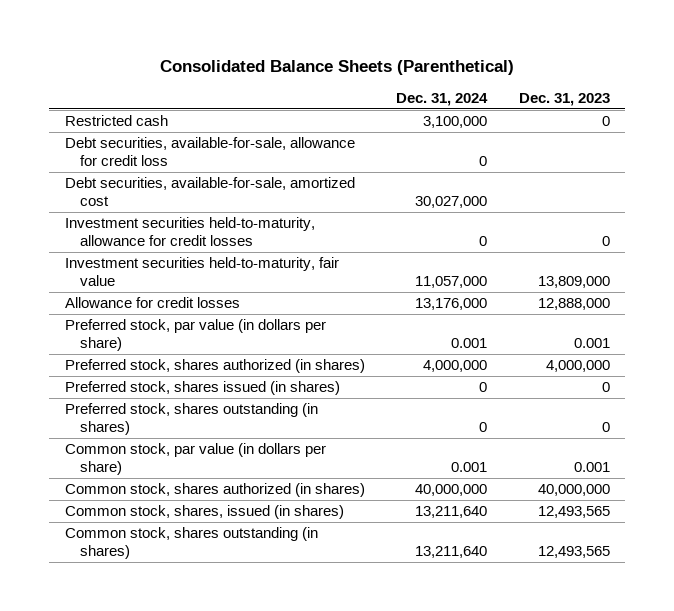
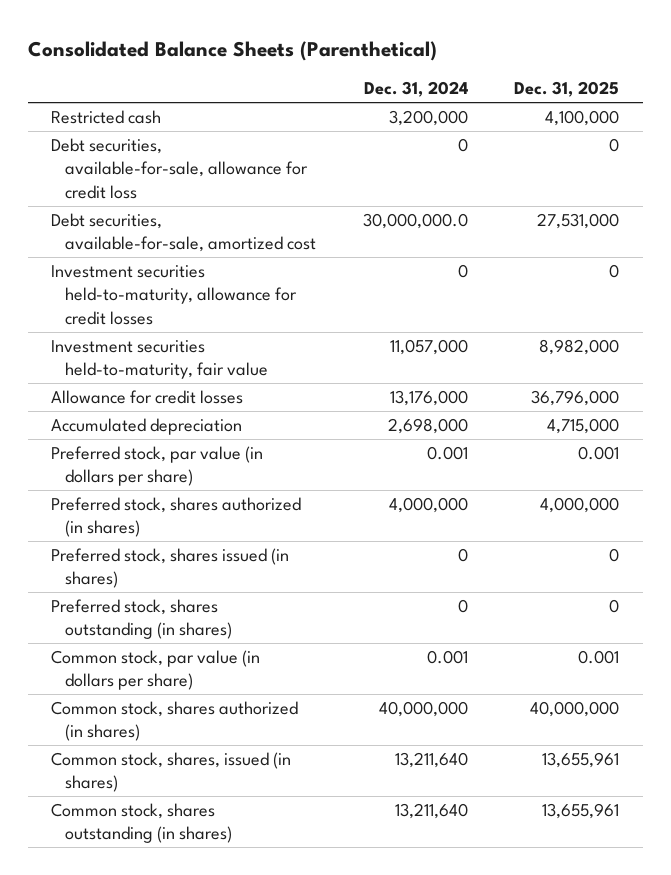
- | Dec. 31, 2024 | Dec. 31, 2023
+ | Dec. 31, 2024 | Dec. 31, 2025
- Restricted cash | 3,100,000 | 0
+ Restricted cash | 3,200,000 | 4,100,000
- Debt securities, available-for-sale, amortized cost | 30,027,000 |
+ Debt securities, available-for-sale, amortized cost | 30,000,000.0 | 27,531,000
+ Accumulated depreciation | 2,698,000 | 4,715,000

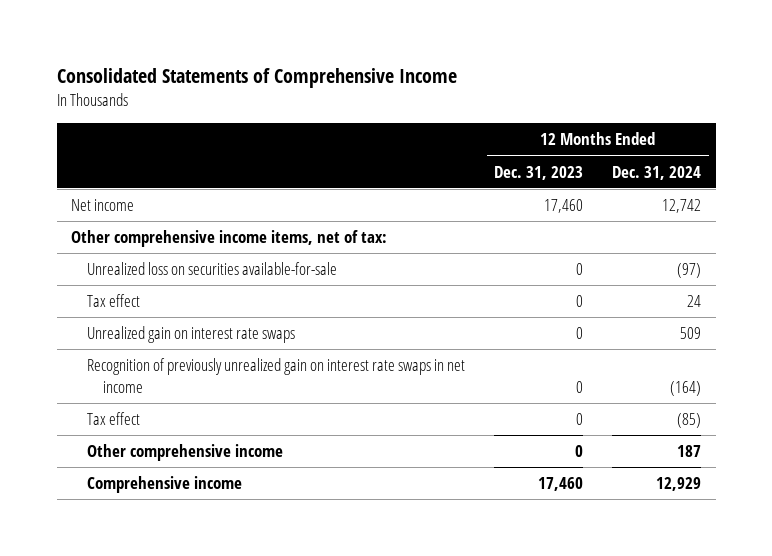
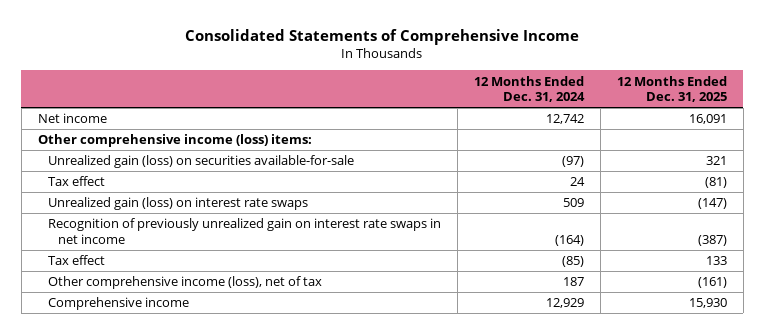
- | 12 Months Ended Dec. 31, 2023 | 12 Months Ended Dec. 31, 2024
+ | 12 Months Ended Dec. 31, 2024 | 12 Months Ended Dec. 31, 2025
- Other comprehensive income items, net of tax:
- Unrealized loss on securities available-for-sale | 0 | (97)
+ Other comprehensive income (loss) items:
+ Unrealized gain (loss) on securities available-for-sale | (97) | 321
- Unrealized gain on interest rate swaps | 0 | 509
+ Unrealized gain (loss) on interest rate swaps | 509 | (147)
- Other comprehensive income | 0 | 187
+ Other comprehensive income (loss), net of tax | 187 | (161)

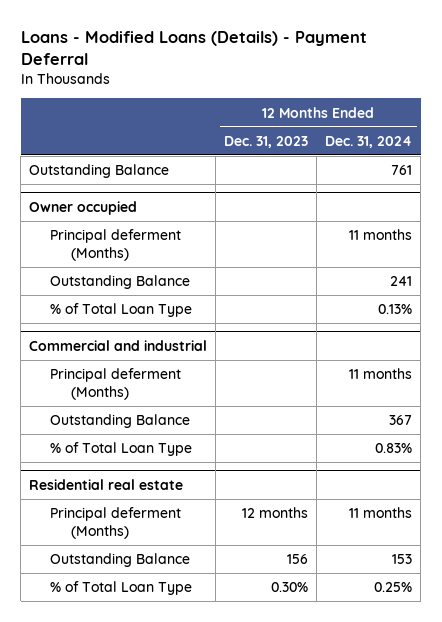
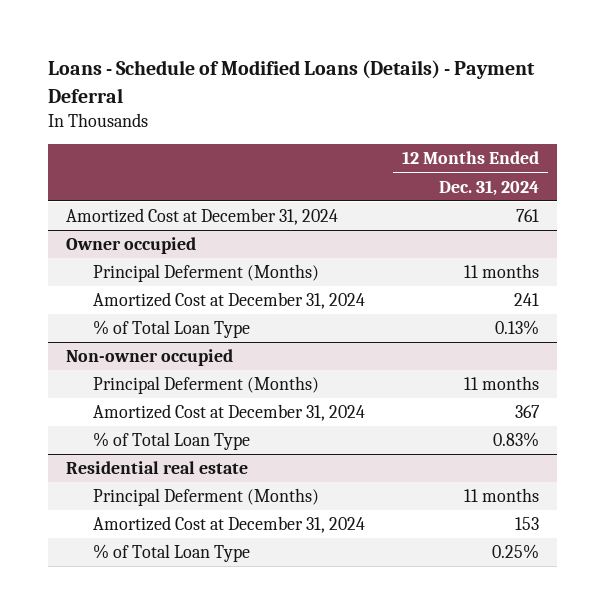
- Loans - Modified Loans (Details) - Payment Deferral
+ Loans - Schedule of Modified Loans (Details) - Payment Deferral
- | 12 Months Ended Dec. 31, 2023 | 12 Months Ended Dec. 31, 2024
+ | 12 Months Ended Dec. 31, 2024
- Outstanding Balance | | 761
+ Amortized Cost at December 31, 2024 | 761
@ Owner occupied
- Principal deferment (Months) | | 11 months
- Outstanding Balance | | 241
+ Principal Deferment (Months) | 11 months
+ Amortized Cost at December 31, 2024 | 241
- Commercial and industrial
- Principal deferment (Months) | | 11 months
- Outstanding Balance | | 367
+ Non-owner occupied
+ Principal Deferment (Months) | 11 months
+ Amortized Cost at December 31, 2024 | 367
@ Residential real estate
- Principal deferment (Months) | 12 months | 11 months
- Outstanding Balance | 156 | 153
+ Principal Deferment (Months) | 11 months
+ Amortized Cost at December 31, 2024 | 153

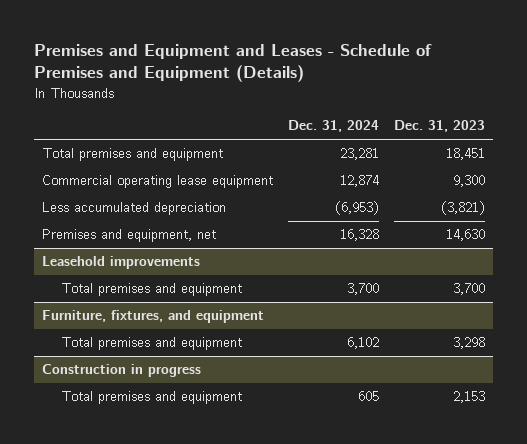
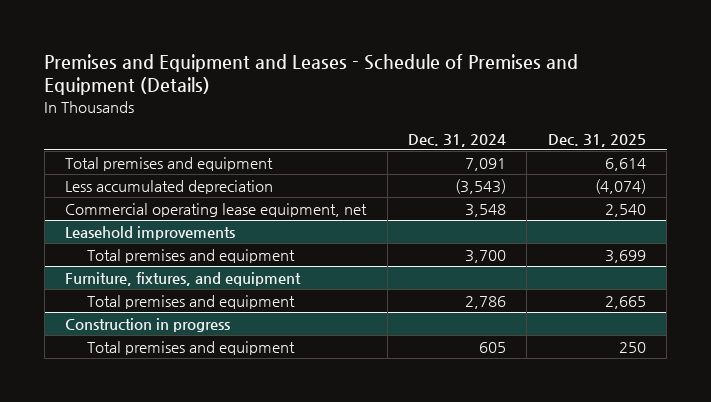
- | Dec. 31, 2024 | Dec. 31, 2023
+ | Dec. 31, 2024 | Dec. 31, 2025
- Total premises and equipment | 23,281 | 18,451
- Commercial operating lease equipment | 12,874 | 9,300
- Less accumulated depreciation | (6,953) | (3,821)
- Premises and equipment, net | 16,328 | 14,630
+ Total premises and equipment | 7,091 | 6,614
+ Less accumulated depreciation | (3,543) | (4,074)
+ Commercial operating lease equipment, net | 3,548 | 2,540
@ Furniture, fixtures, and equipment
- Total premises and equipment | 6,102 | 3,298
+ Total premises and equipment | 2,786 | 2,665

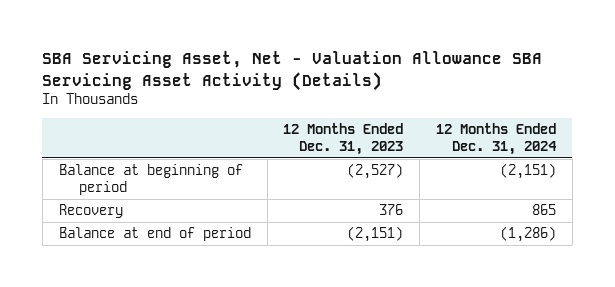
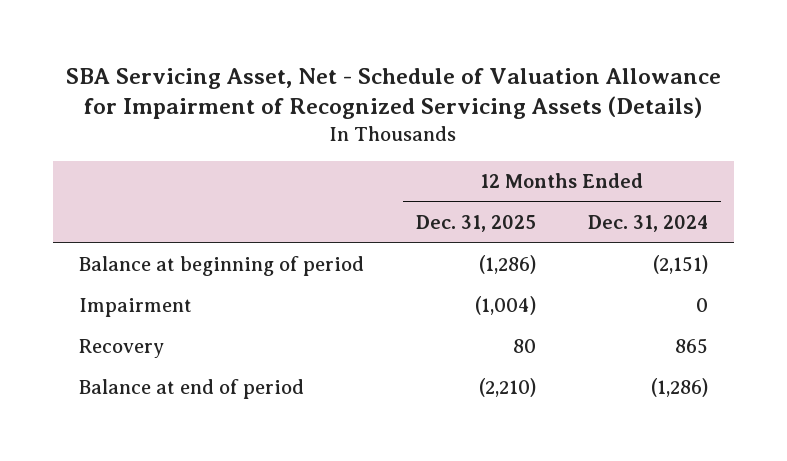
- SBA Servicing Asset, Net - Valuation Allowance SBA Servicing Asset Activity (Details)
+ SBA Servicing Asset, Net - Schedule of Valuation Allowance for Impairment of Recognized Servicing Assets (Details)
- | 12 Months Ended Dec. 31, 2023 | 12 Months Ended Dec. 31, 2024
+ | 12 Months Ended Dec. 31, 2025 | 12 Months Ended Dec. 31, 2024
+ Impairment | (1,004) | 0

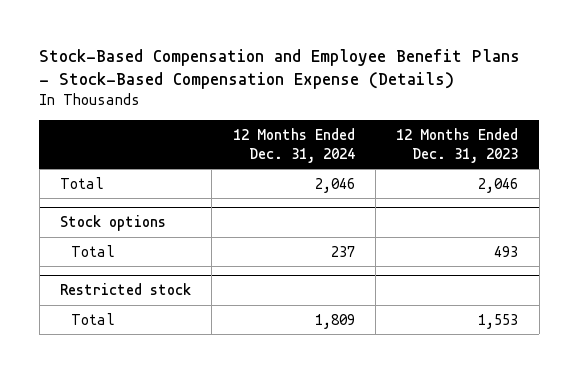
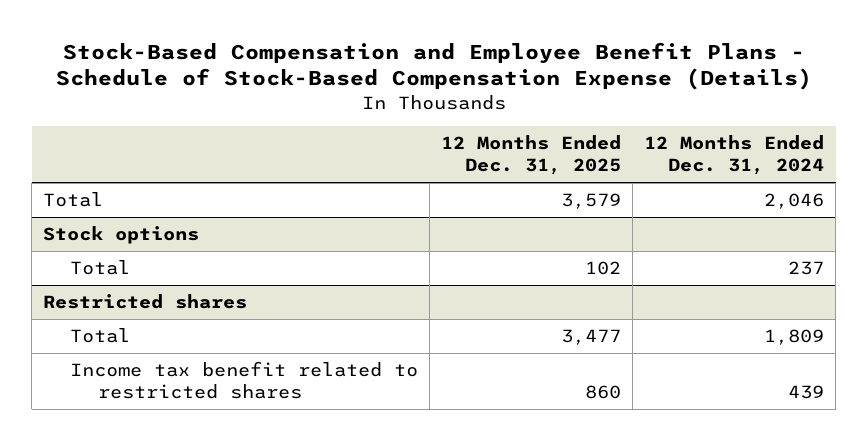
- Stock-Based Compensation and Employee Benefit Plans - Stock-Based Compensation Expense (Details)
+ Stock-Based Compensation and Employee Benefit Plans - Schedule of Stock-Based Compensation Expense (Details)
- | 12 Months Ended Dec. 31, 2024 | 12 Months Ended Dec. 31, 2023
+ | 12 Months Ended Dec. 31, 2025 | 12 Months Ended Dec. 31, 2024
- Restricted stock
+ Restricted shares
+ Income tax benefit related to restricted shares | 860 | 439

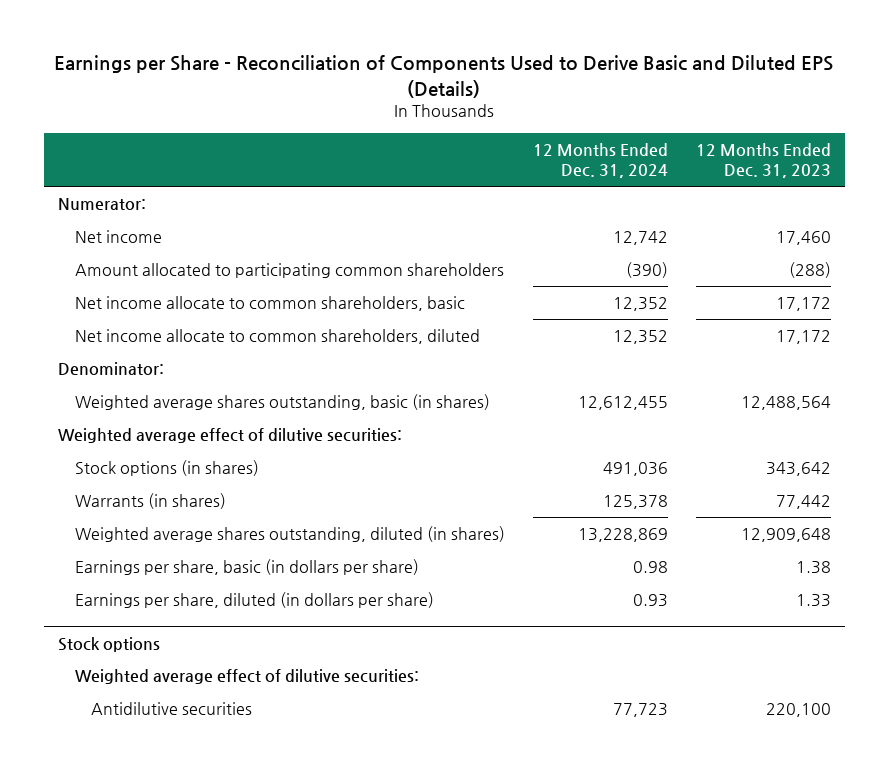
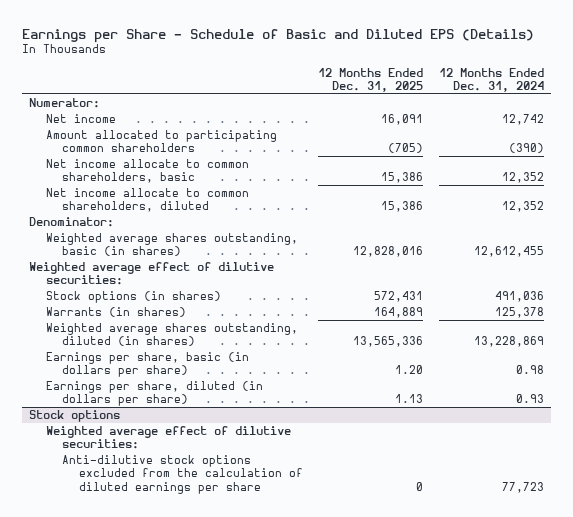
- Earnings per Share - Reconciliation of Components Used to Derive Basic and Diluted EPS (Details)
+ Earnings per Share - Schedule of Basic and Diluted EPS (Details)
- | 12 Months Ended Dec. 31, 2024 | 12 Months Ended Dec. 31, 2023
+ | 12 Months Ended Dec. 31, 2025 | 12 Months Ended Dec. 31, 2024
@ Stock options
- Antidilutive securities | 77,723 | 220,100
+ Anti-dilutive stock options excluded from the calculation of diluted earnings per share | 0 | 77,723

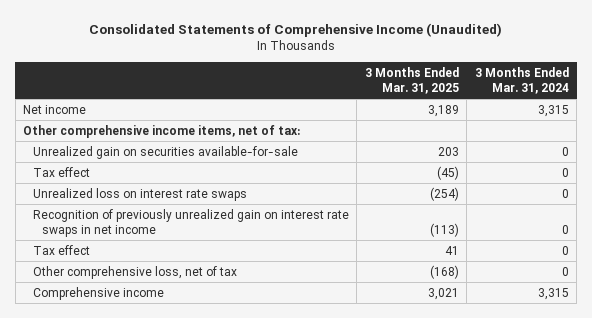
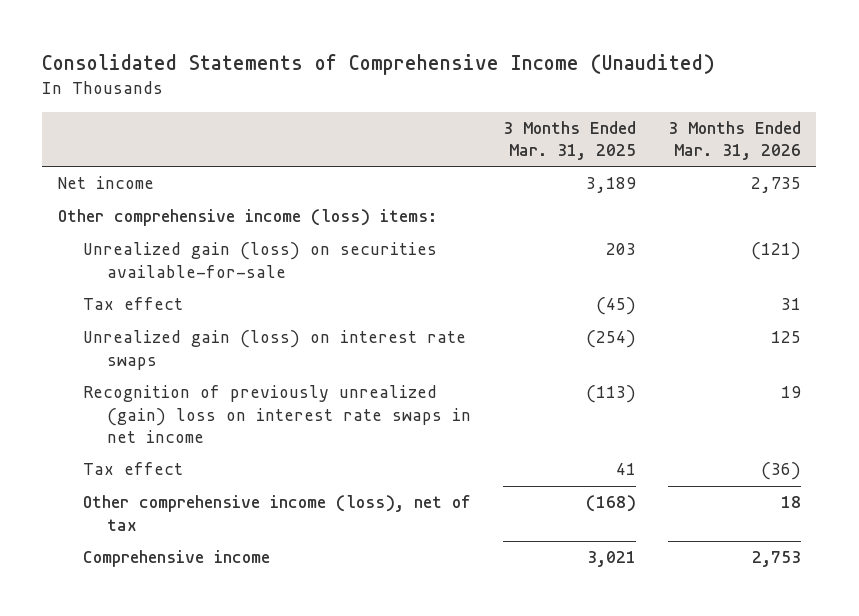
- | 3 Months Ended Mar. 31, 2025 | 3 Months Ended Mar. 31, 2024
+ | 3 Months Ended Mar. 31, 2025 | 3 Months Ended Mar. 31, 2026
- Other comprehensive income items, net of tax:
- Unrealized gain on securities available-for-sale | 203 | 0
+ Other comprehensive income (loss) items:
+ Unrealized gain (loss) on securities available-for-sale | 203 | (121)
- Unrealized loss on interest rate swaps | (254) | 0
- Recognition of previously unrealized gain on interest rate swaps in net income | (113) | 0
+ Unrealized gain (loss) on interest rate swaps | (254) | 125
+ Recognition of previously unrealized (gain) loss on interest rate swaps in net income | (113) | 19
- Other comprehensive loss, net of tax | (168) | 0
+ Other comprehensive income (loss), net of tax | (168) | 18

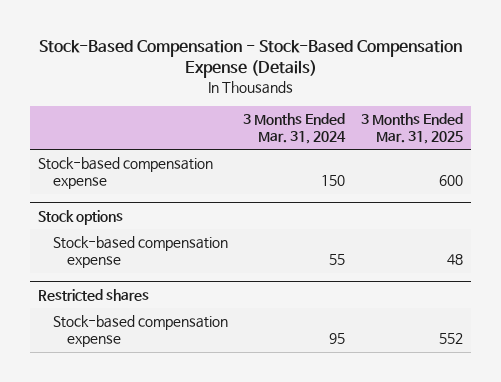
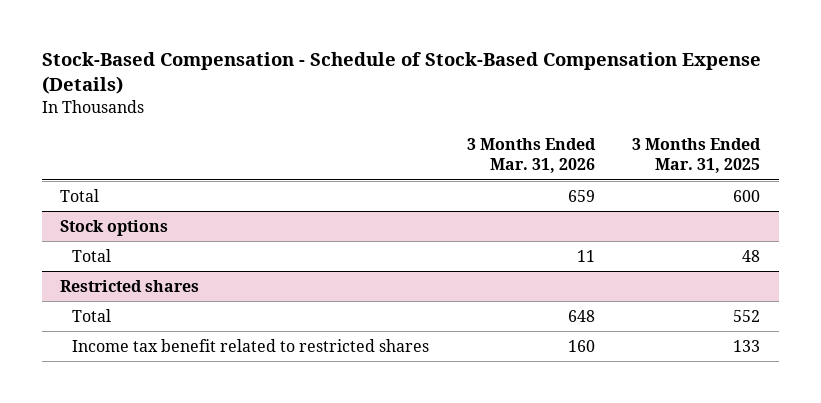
- Stock-Based Compensation - Stock-Based Compensation Expense (Details)
+ Stock-Based Compensation - Schedule of Stock-Based Compensation Expense (Details)
- | 3 Months Ended Mar. 31, 2024 | 3 Months Ended Mar. 31, 2025
+ | 3 Months Ended Mar. 31, 2026 | 3 Months Ended Mar. 31, 2025
- Stock-based compensation expense | 150 | 600
+ Total | 659 | 600
@ Stock options
- Stock-based compensation expense | 55 | 48
+ Total | 11 | 48
@ Restricted shares
- Stock-based compensation expense | 95 | 552
+ Total | 648 | 552
+ Income tax benefit related to restricted shares | 160 | 133

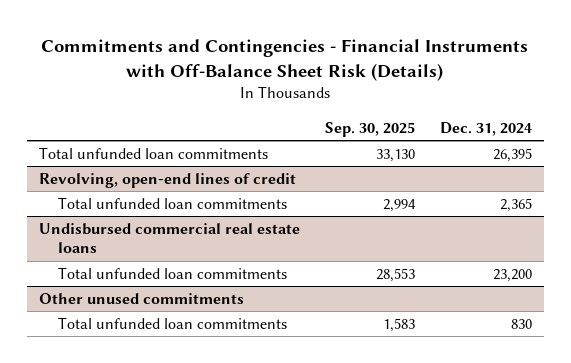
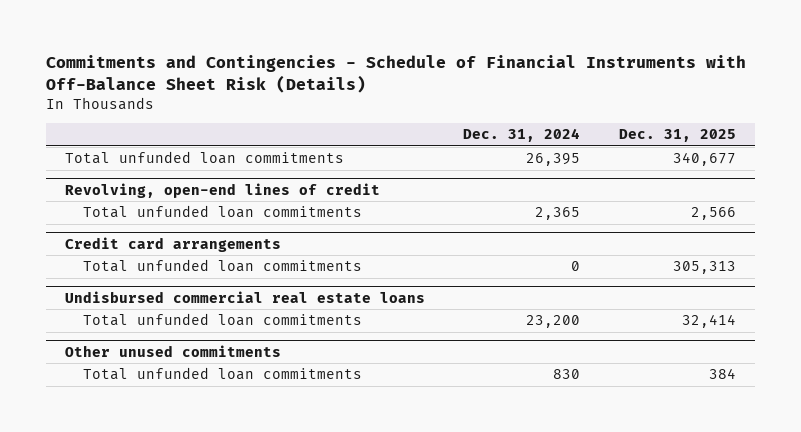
- Commitments and Contingencies - Financial Instruments with Off-Balance Sheet Risk (Details)
+ Commitments and Contingencies - Schedule of Financial Instruments with Off-Balance Sheet Risk (Details)
- | Sep. 30, 2025 | Dec. 31, 2024
+ | Dec. 31, 2024 | Dec. 31, 2025
+ Credit card arrangements
+ Total unfunded loan commitments | 0 | 305,313

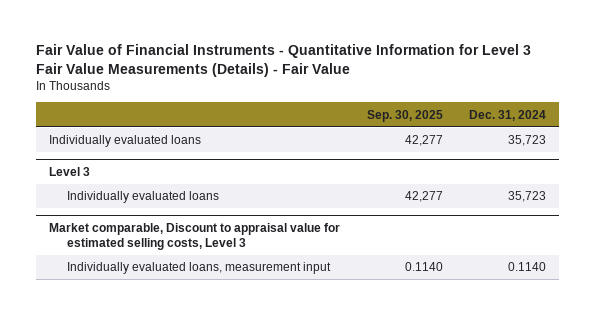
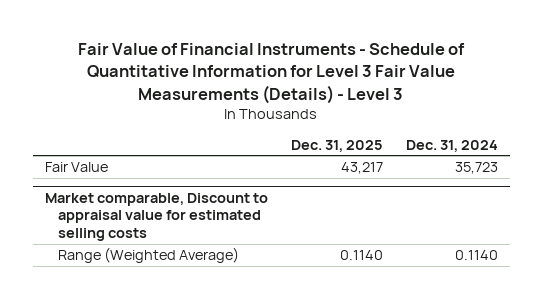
- Fair Value of Financial Instruments - Quantitative Information for Level 3 Fair Value Measurements (Details) - Fair Value
+ Fair Value of Financial Instruments - Schedule of Quantitative Information for Level 3 Fair Value Measurements (Details) - Level 3
- | Sep. 30, 2025 | Dec. 31, 2024
+ | Dec. 31, 2025 | Dec. 31, 2024
- Individually evaluated loans | 42,277 | 35,723
- Level 3
- Individually evaluated loans | 42,277 | 35,723
- Market comparable, Discount to appraisal value for estimated selling costs, Level 3
- Individually evaluated loans, measurement input | 0.1140 | 0.1140
+ Fair Value | 43,217 | 35,723
+ Market comparable, Discount to appraisal value for estimated selling costs
+ Range (Weighted Average) | 0.1140 | 0.1140

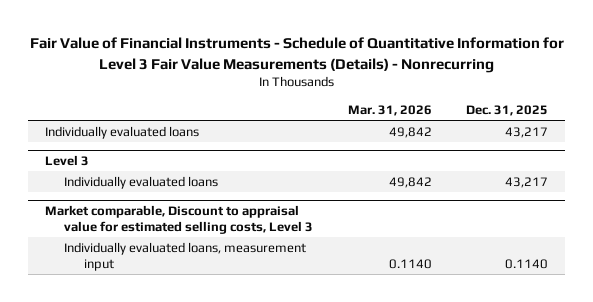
- Fair Value of Financial Instruments - Schedule of Quantitative Information for Level 3 Fair Value Measurements (Details) - Level 3
+ Fair Value of Financial Instruments - Schedule of Quantitative Information for Level 3 Fair Value Measurements (Details) - Nonrecurring
- | Dec. 31, 2025 | Dec. 31, 2024
+ | Mar. 31, 2026 | Dec. 31, 2025
- Fair Value | 43,217 | 35,723
- Market comparable, Discount to appraisal value for estimated selling costs
- Range (Weighted Average) | 0.1140 | 0.1140
+ Individually evaluated loans | 49,842 | 43,217
+ Level 3
+ Individually evaluated loans | 49,842 | 43,217
+ Market comparable, Discount to appraisal value for estimated selling costs, Level 3
+ Individually evaluated loans, measurement input | 0.1140 | 0.1140

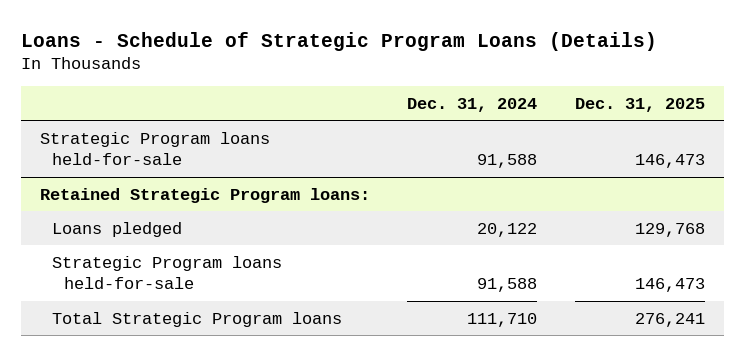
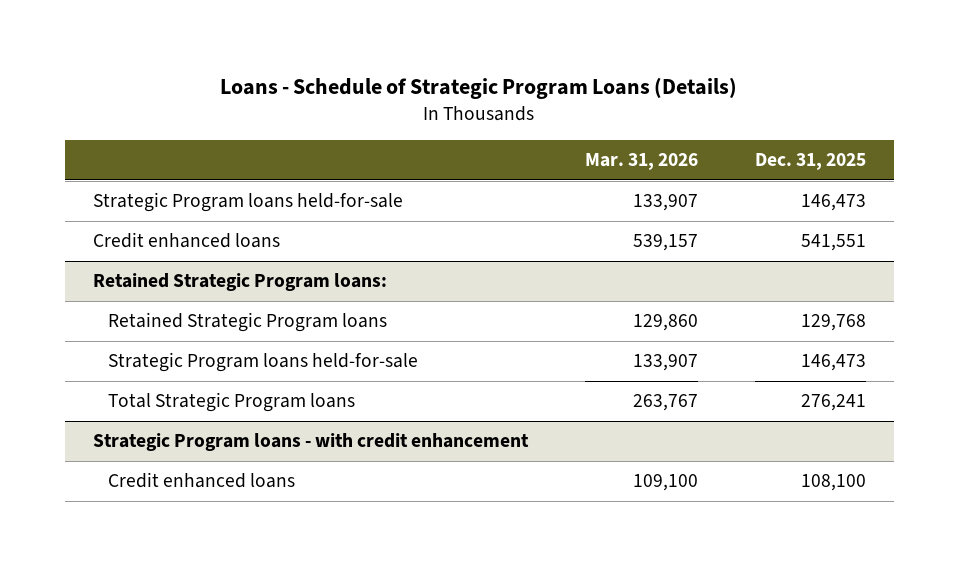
- | Dec. 31, 2024 | Dec. 31, 2025
+ | Mar. 31, 2026 | Dec. 31, 2025
+ Credit enhanced loans | 539,157 | 541,551
@ Retained Strategic Program loans:
- Loans pledged | 20,122 | 129,768
+ Retained Strategic Program loans | 129,860 | 129,768
+ Strategic Program loans - with credit enhancement
+ Credit enhanced loans | 109,100 | 108,100

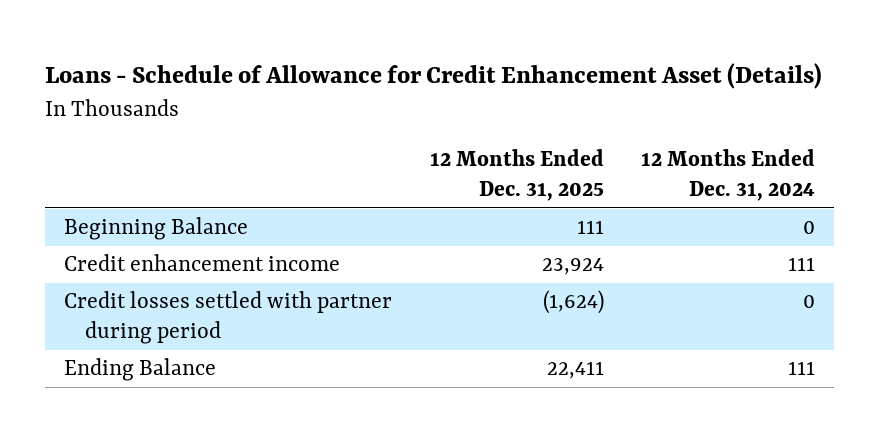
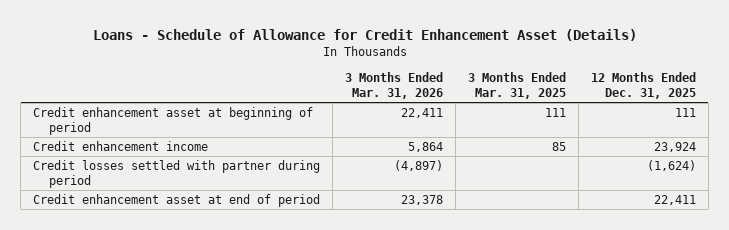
- | 12 Months Ended Dec. 31, 2025 | 12 Months Ended Dec. 31, 2024
+ | 3 Months Ended Mar. 31, 2026 | 3 Months Ended Mar. 31, 2025 | 12 Months Ended Dec. 31, 2025
- Beginning Balance | 111 | 0
+ Credit enhancement asset at beginning of period | 22,411 | 111 | 111
- Ending Balance | 22,411 | 111
+ Credit enhancement asset at end of period | 23,378 | | 22,411

